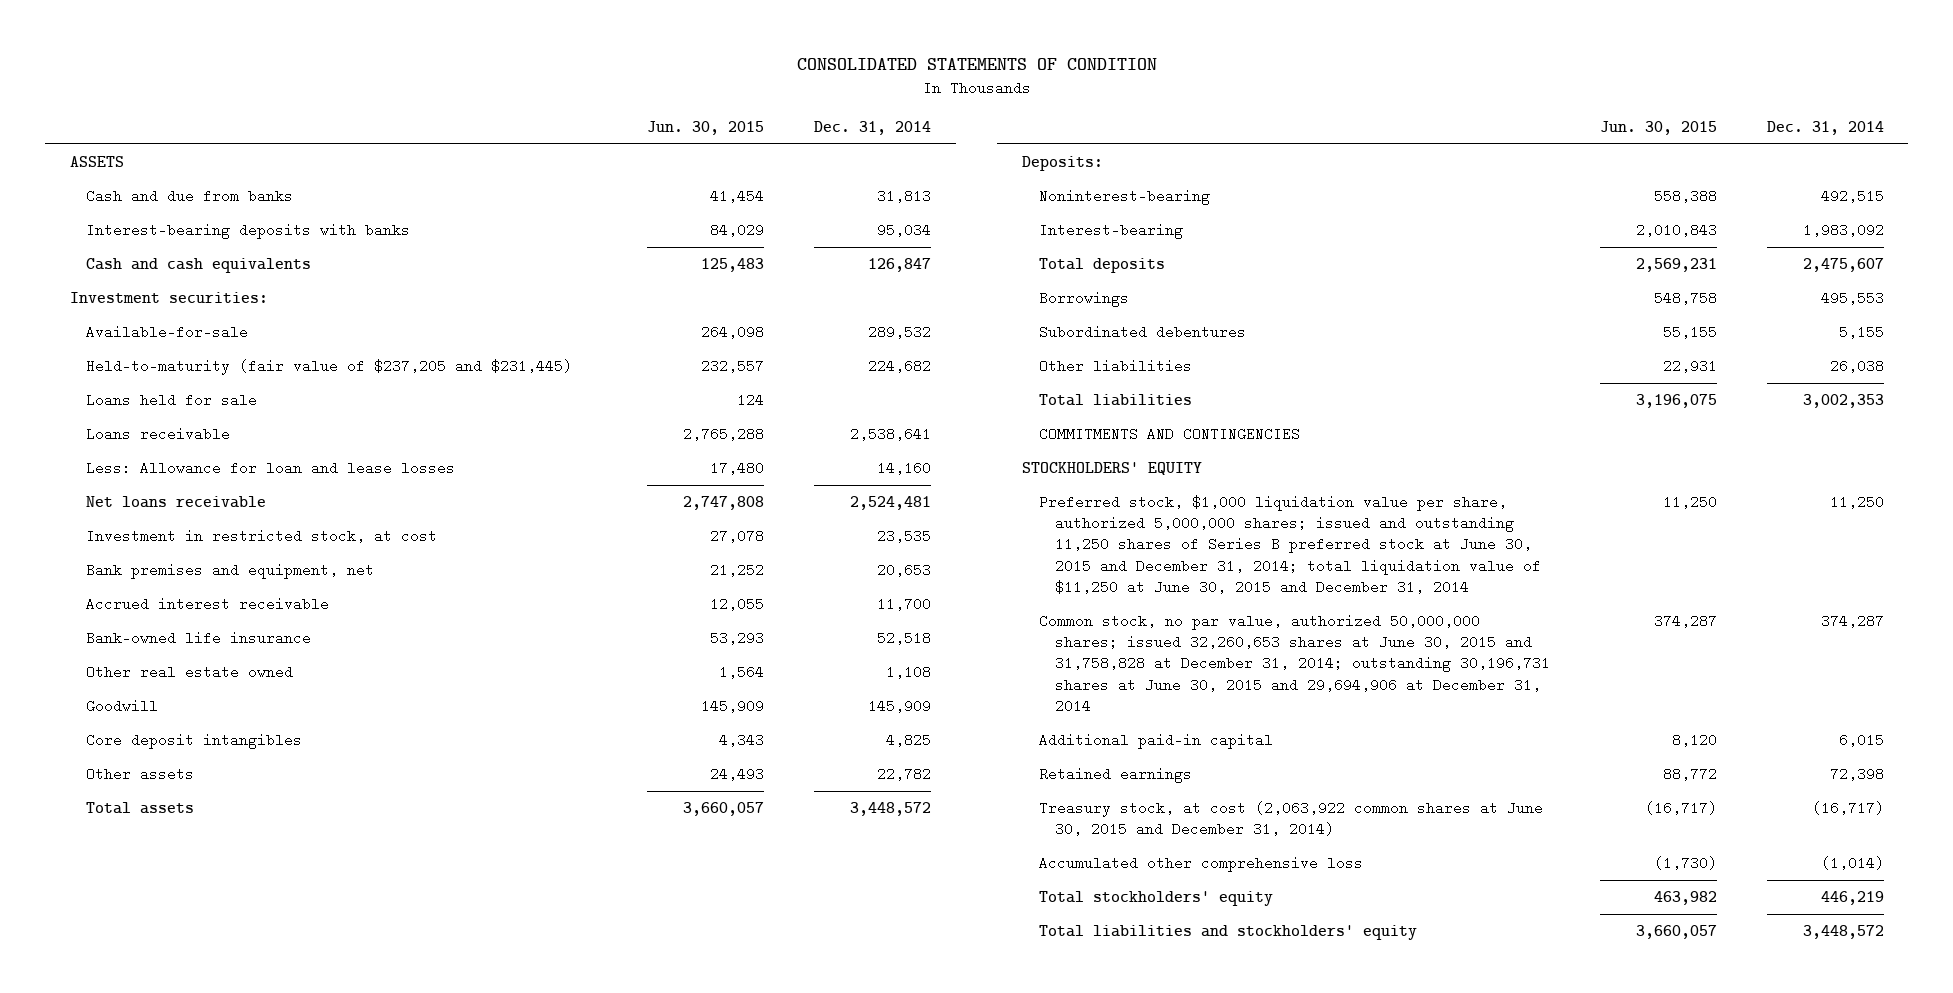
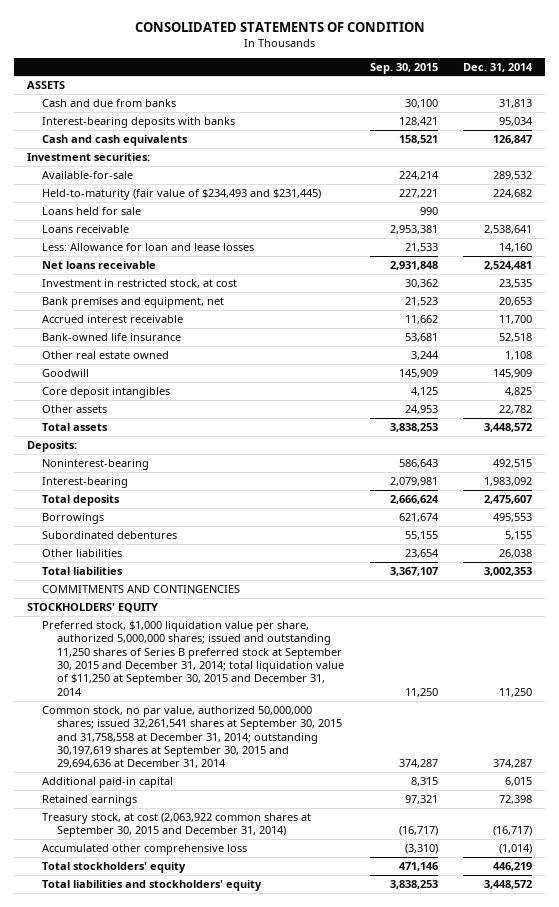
- | Jun. 30, 2015 | Dec. 31, 2014
+ | Sep. 30, 2015 | Dec. 31, 2014
- Held-to-maturity (fair value of $237,205 and $231,445) | 232,557 | 224,682
+ Held-to-maturity (fair value of $234,493 and $231,445) | 227,221 | 224,682
- Preferred stock, $1,000 liquidation value per share, authorized 5,000,000 shares; issued and outstanding 11,250 shares of Series B preferred stock at June 30, 2015 and December 31, 2014; total liquidation value of $11,250 at June 30, 2015 and December 31, 2014 | 11,250 | 11,250
- Common stock, no par value, authorized 50,000,000 shares; issued 32,260,653 shares at June 30, 2015 and 31,758,828 at December 31, 2014; outstanding 30,196,731 shares at June 30, 2015 and 29,694,906 at December 31, 2014 | 374,287 | 374,287
+ Preferred stock, $1,000 liquidation value per share, authorized 5,000,000 shares; issued and outstanding 11,250 shares of Series B preferred stock at September 30, 2015 and December 31, 2014; total liquidation value of $11,250 at September 30, 2015 and December 31, 2014 | 11,250 | 11,250
+ Common stock, no par value, authorized 50,000,000 shares; issued 32,261,541 shares at September 30, 2015 and 31,758,558 at December 31, 2014; outstanding 30,197,619 shares at September 30, 2015 and 29,694,636 at December 31, 2014 | 374,287 | 374,287
- Treasury stock, at cost (2,063,922 common shares at June 30, 2015 and December 31, 2014) | (16,717) | (16,717)
+ Treasury stock, at cost (2,063,922 common shares at September 30, 2015 and December 31, 2014) | (16,717) | (16,717)

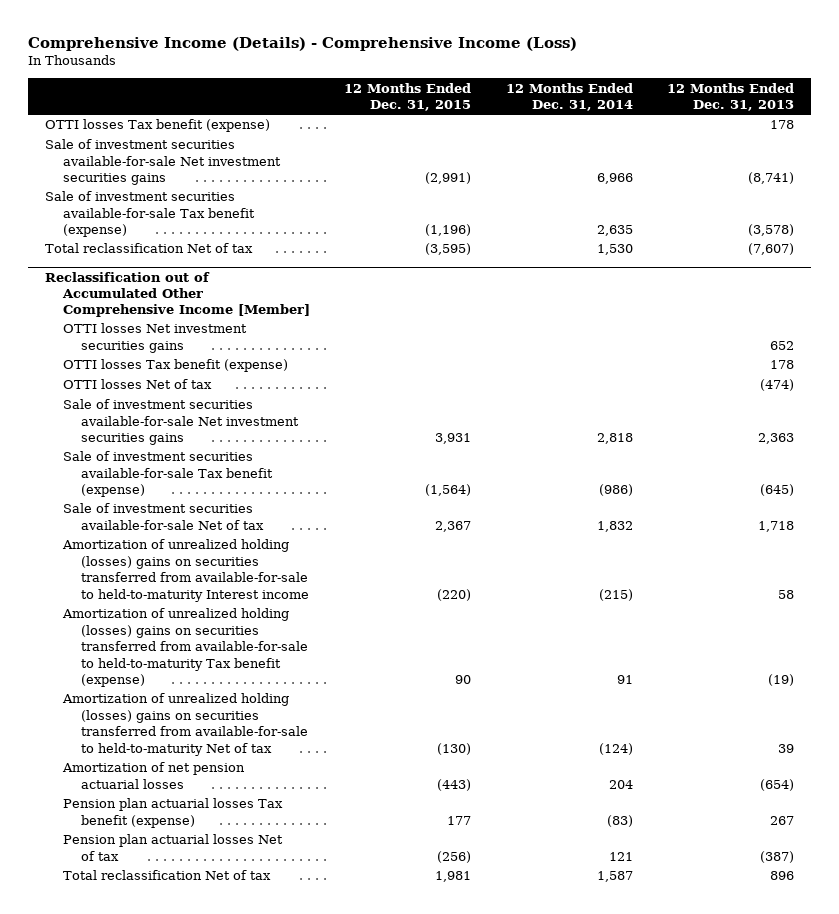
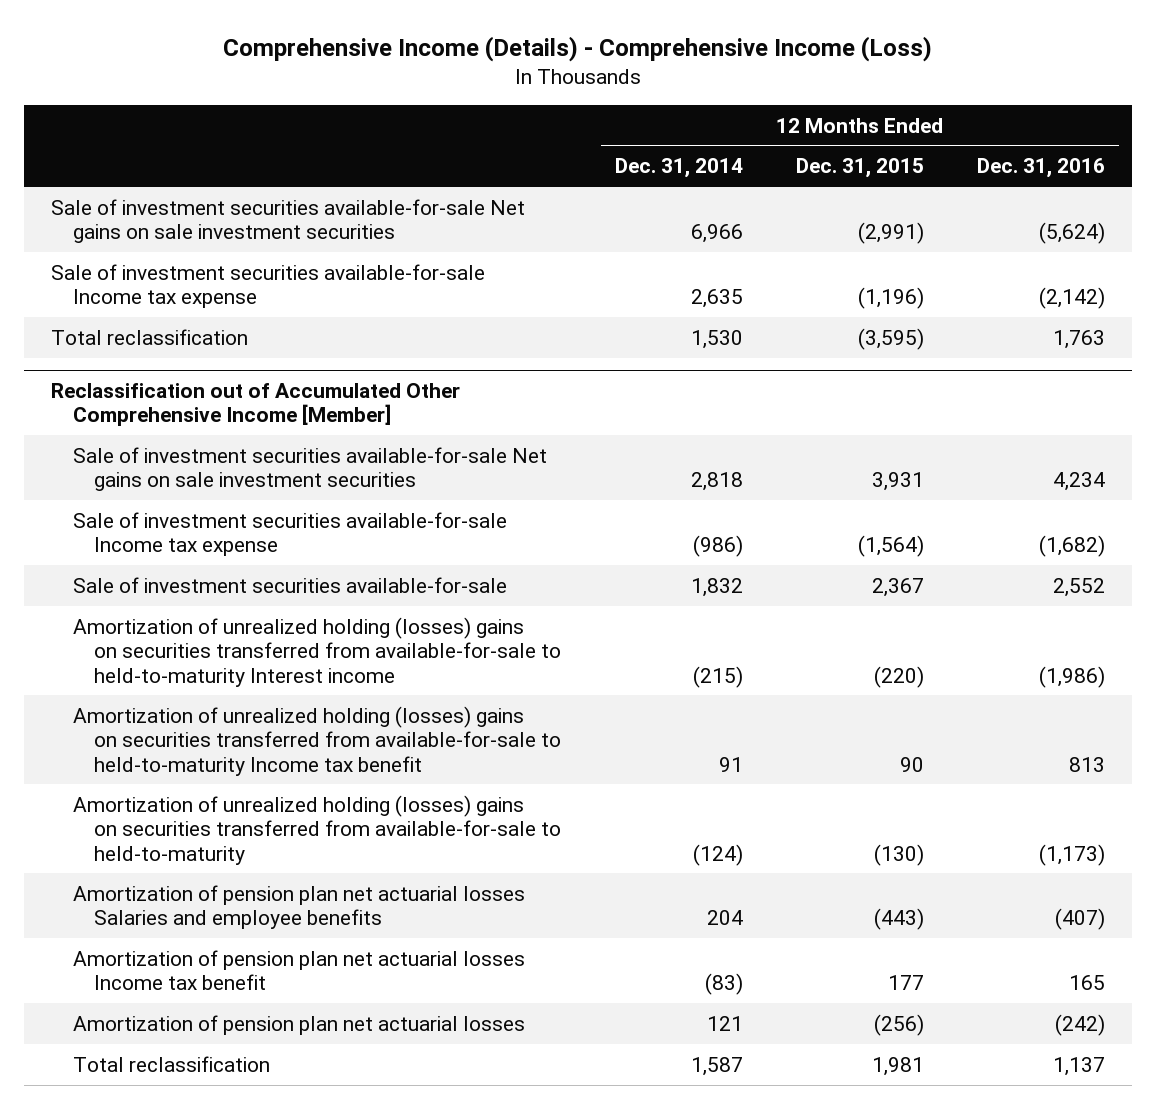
- | 12 Months Ended Dec. 31, 2015 | 12 Months Ended Dec. 31, 2014 | 12 Months Ended Dec. 31, 2013
+ | 12 Months Ended Dec. 31, 2014 | 12 Months Ended Dec. 31, 2015 | 12 Months Ended Dec. 31, 2016
- OTTI losses Tax benefit (expense) | | | 178
- Sale of investment securities available-for-sale Net investment securities gains | (2,991) | 6,966 | (8,741)
- Sale of investment securities available-for-sale Tax benefit (expense) | (1,196) | 2,635 | (3,578)
- Total reclassification Net of tax | (3,595) | 1,530 | (7,607)
+ Sale of investment securities available-for-sale Net gains on sale investment securities | 6,966 | (2,991) | (5,624)
+ Sale of investment securities available-for-sale Income tax expense | 2,635 | (1,196) | (2,142)
+ Total reclassification | 1,530 | (3,595) | 1,763
@ Reclassification out of Accumulated Other Comprehensive Income [Member]
- OTTI losses Net investment securities gains | | | 652
- OTTI losses Tax benefit (expense) | | | 178
- OTTI losses Net of tax | | | (474)
- Sale of investment securities available-for-sale Net investment securities gains | 3,931 | 2,818 | 2,363
- Sale of investment securities available-for-sale Tax benefit (expense) | (1,564) | (986) | (645)
- Sale of investment securities available-for-sale Net of tax | 2,367 | 1,832 | 1,718
+ Sale of investment securities available-for-sale Net gains on sale investment securities | 2,818 | 3,931 | 4,234
+ Sale of investment securities available-for-sale Income tax expense | (986) | (1,564) | (1,682)
+ Sale of investment securities available-for-sale | 1,832 | 2,367 | 2,552
- Amortization of unrealized holding (losses) gains on securities transferred from available-for-sale to held-to-maturity Tax benefit (expense) | 90 | 91 | (19)
- Amortization of unrealized holding (losses) gains on securities transferred from available-for-sale to held-to-maturity Net of tax | (130) | (124) | 39
- Amortization of net pension actuarial losses | (443) | 204 | (654)
- Pension plan actuarial losses Tax benefit (expense) | 177 | (83) | 267
- Pension plan actuarial losses Net of tax | (256) | 121 | (387)
- Total reclassification Net of tax | 1,981 | 1,587 | 896
+ Amortization of unrealized holding (losses) gains on securities transferred from available-for-sale to held-to-maturity Income tax benefit | 91 | 90 | 813
+ Amortization of unrealized holding (losses) gains on securities transferred from available-for-sale to held-to-maturity | (124) | (130) | (1,173)
+ Amortization of pension plan net actuarial losses Salaries and employee benefits | 204 | (443) | (407)
+ Amortization of pension plan net actuarial losses Income tax benefit | (83) | 177 | 165
+ Amortization of pension plan net actuarial losses | 121 | (256) | (242)
+ Total reclassification | 1,587 | 1,981 | 1,137

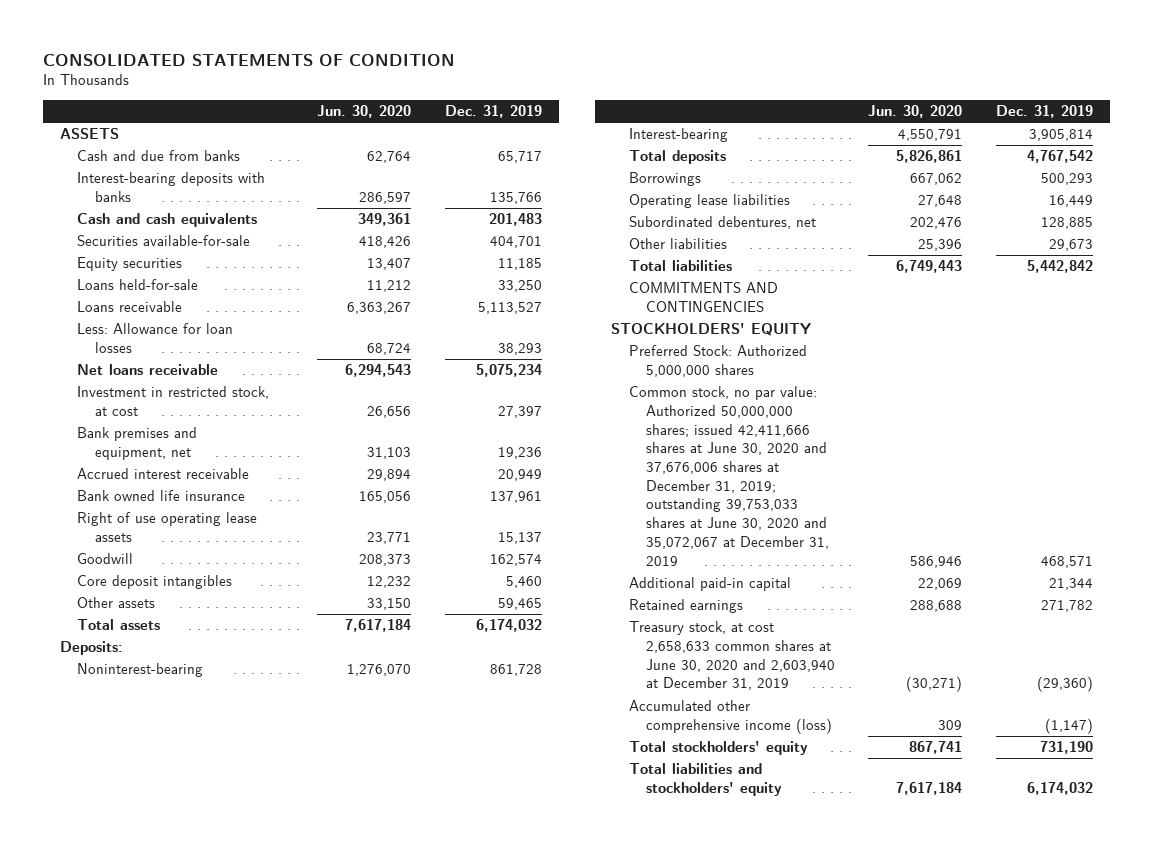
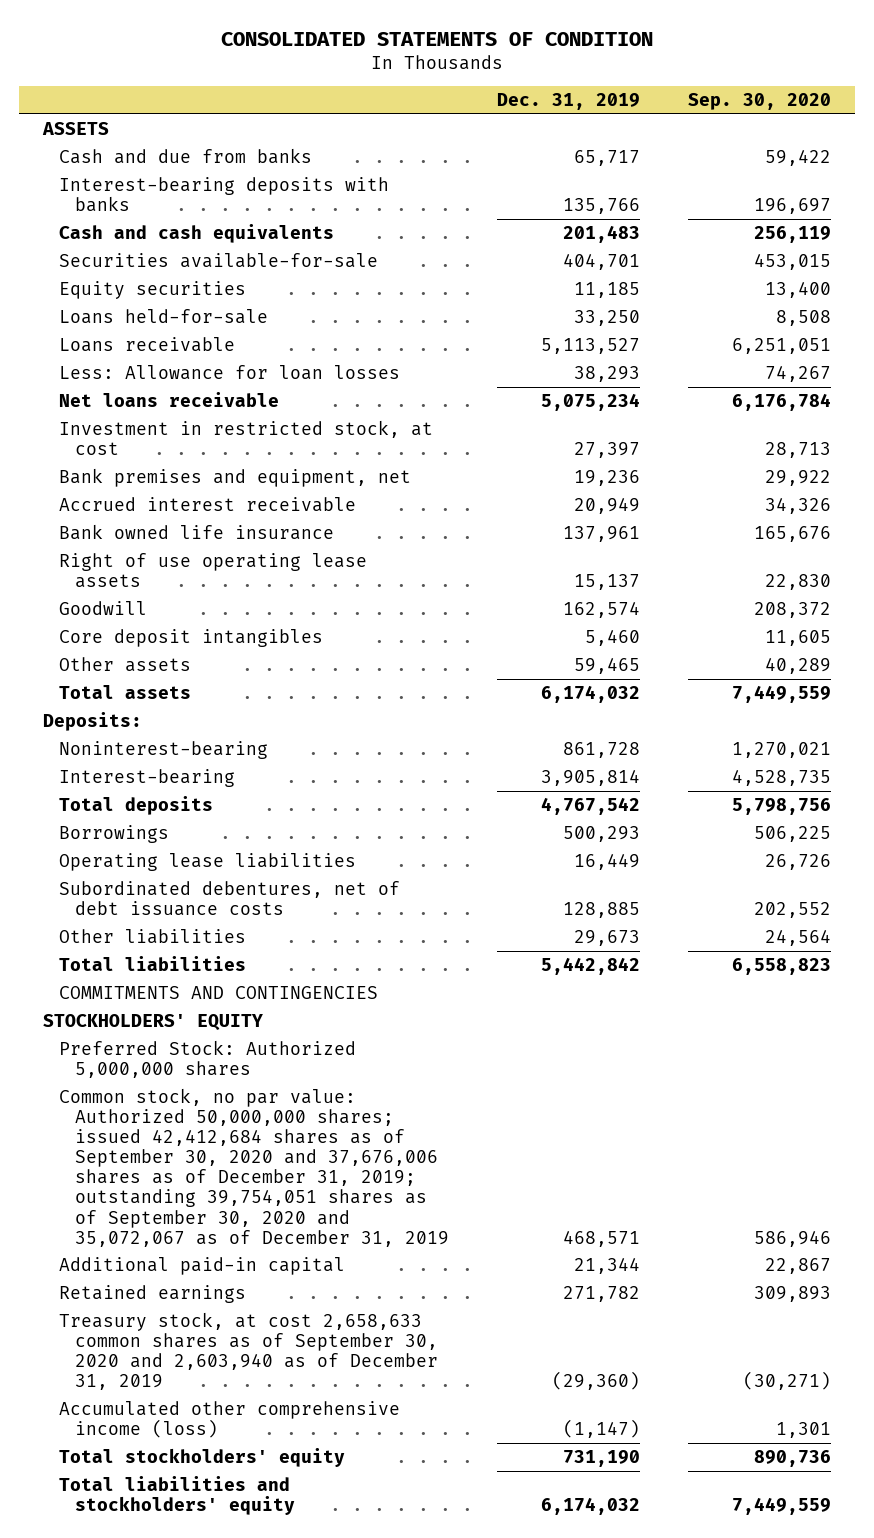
- | Jun. 30, 2020 | Dec. 31, 2019
+ | Dec. 31, 2019 | Sep. 30, 2020
- Subordinated debentures, net | 202,476 | 128,885
+ Subordinated debentures, net of debt issuance costs | 128,885 | 202,552
- Common stock, no par value: Authorized 50,000,000 shares; issued 42,411,666 shares at June 30, 2020 and 37,676,006 shares at December 31, 2019; outstanding 39,753,033 shares at June 30, 2020 and 35,072,067 at December 31, 2019 | 586,946 | 468,571
+ Common stock, no par value: Authorized 50,000,000 shares; issued 42,412,684 shares as of September 30, 2020 and 37,676,006 shares as of December 31, 2019; outstanding 39,754,051 shares as of September 30, 2020 and 35,072,067 as of December 31, 2019 | 468,571 | 586,946
- Treasury stock, at cost 2,658,633 common shares at June 30, 2020 and 2,603,940 at December 31, 2019 | (30,271) | (29,360)
+ Treasury stock, at cost 2,658,633 common shares as of September 30, 2020 and 2,603,940 as of December 31, 2019 | (29,360) | (30,271)

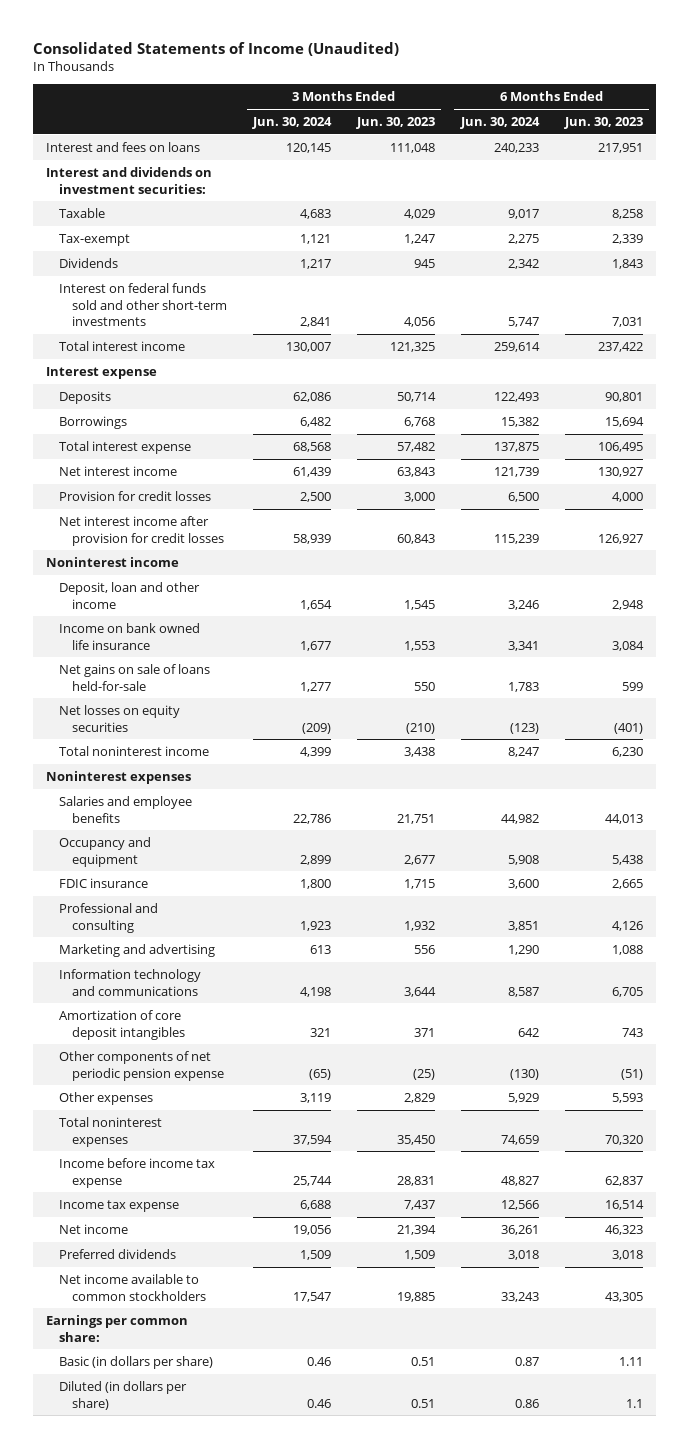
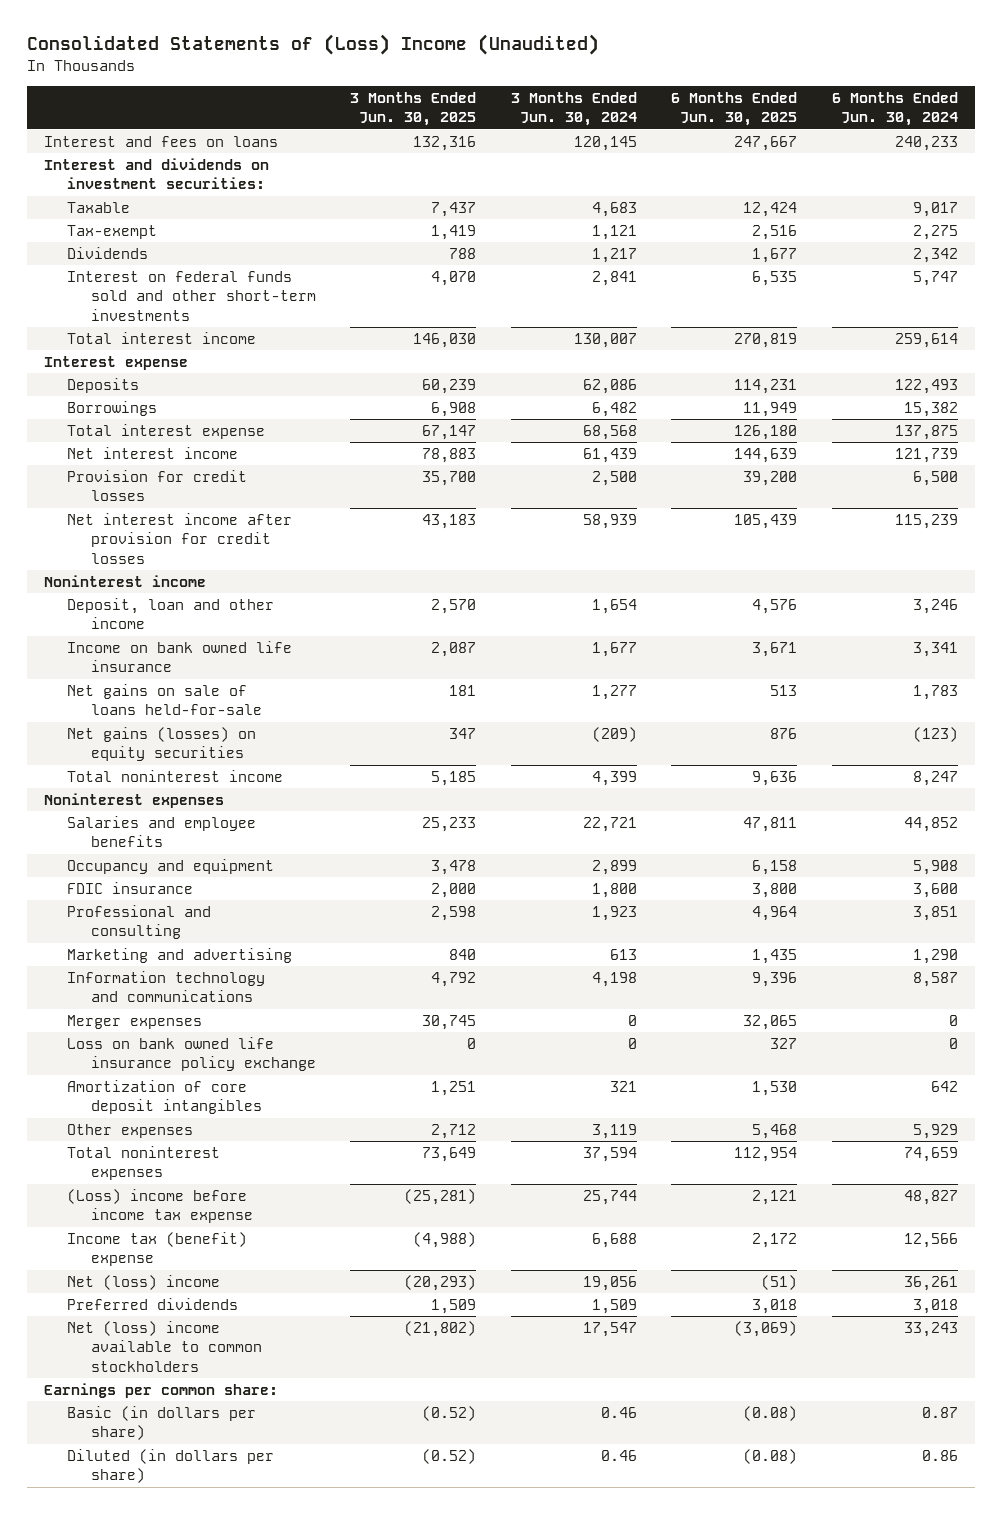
- Consolidated Statements of Income (Unaudited)
+ Consolidated Statements of (Loss) Income (Unaudited)
- | 3 Months Ended Jun. 30, 2024 | 3 Months Ended Jun. 30, 2023 | 6 Months Ended Jun. 30, 2024 | 6 Months Ended Jun. 30, 2023
+ | 3 Months Ended Jun. 30, 2025 | 3 Months Ended Jun. 30, 2024 | 6 Months Ended Jun. 30, 2025 | 6 Months Ended Jun. 30, 2024
- Net losses on equity securities | (209) | (210) | (123) | (401)
+ Net gains (losses) on equity securities | 347 | (209) | 876 | (123)
- Salaries and employee benefits | 22,786 | 21,751 | 44,982 | 44,013
+ Salaries and employee benefits | 25,233 | 22,721 | 47,811 | 44,852
+ Merger expenses | 30,745 | 0 | 32,065 | 0
+ Loss on bank owned life insurance policy exchange | 0 | 0 | 327 | 0
- Other components of net periodic pension expense | (65) | (25) | (130) | (51)
- Income before income tax expense | 25,744 | 28,831 | 48,827 | 62,837
- Income tax expense | 6,688 | 7,437 | 12,566 | 16,514
- Net income | 19,056 | 21,394 | 36,261 | 46,323
+ (Loss) income before income tax expense | (25,281) | 25,744 | 2,121 | 48,827
+ Income tax (benefit) expense | (4,988) | 6,688 | 2,172 | 12,566
+ Net (loss) income | (20,293) | 19,056 | (51) | 36,261
- Net income available to common stockholders | 17,547 | 19,885 | 33,243 | 43,305
+ Net (loss) income available to common stockholders | (21,802) | 17,547 | (3,069) | 33,243

